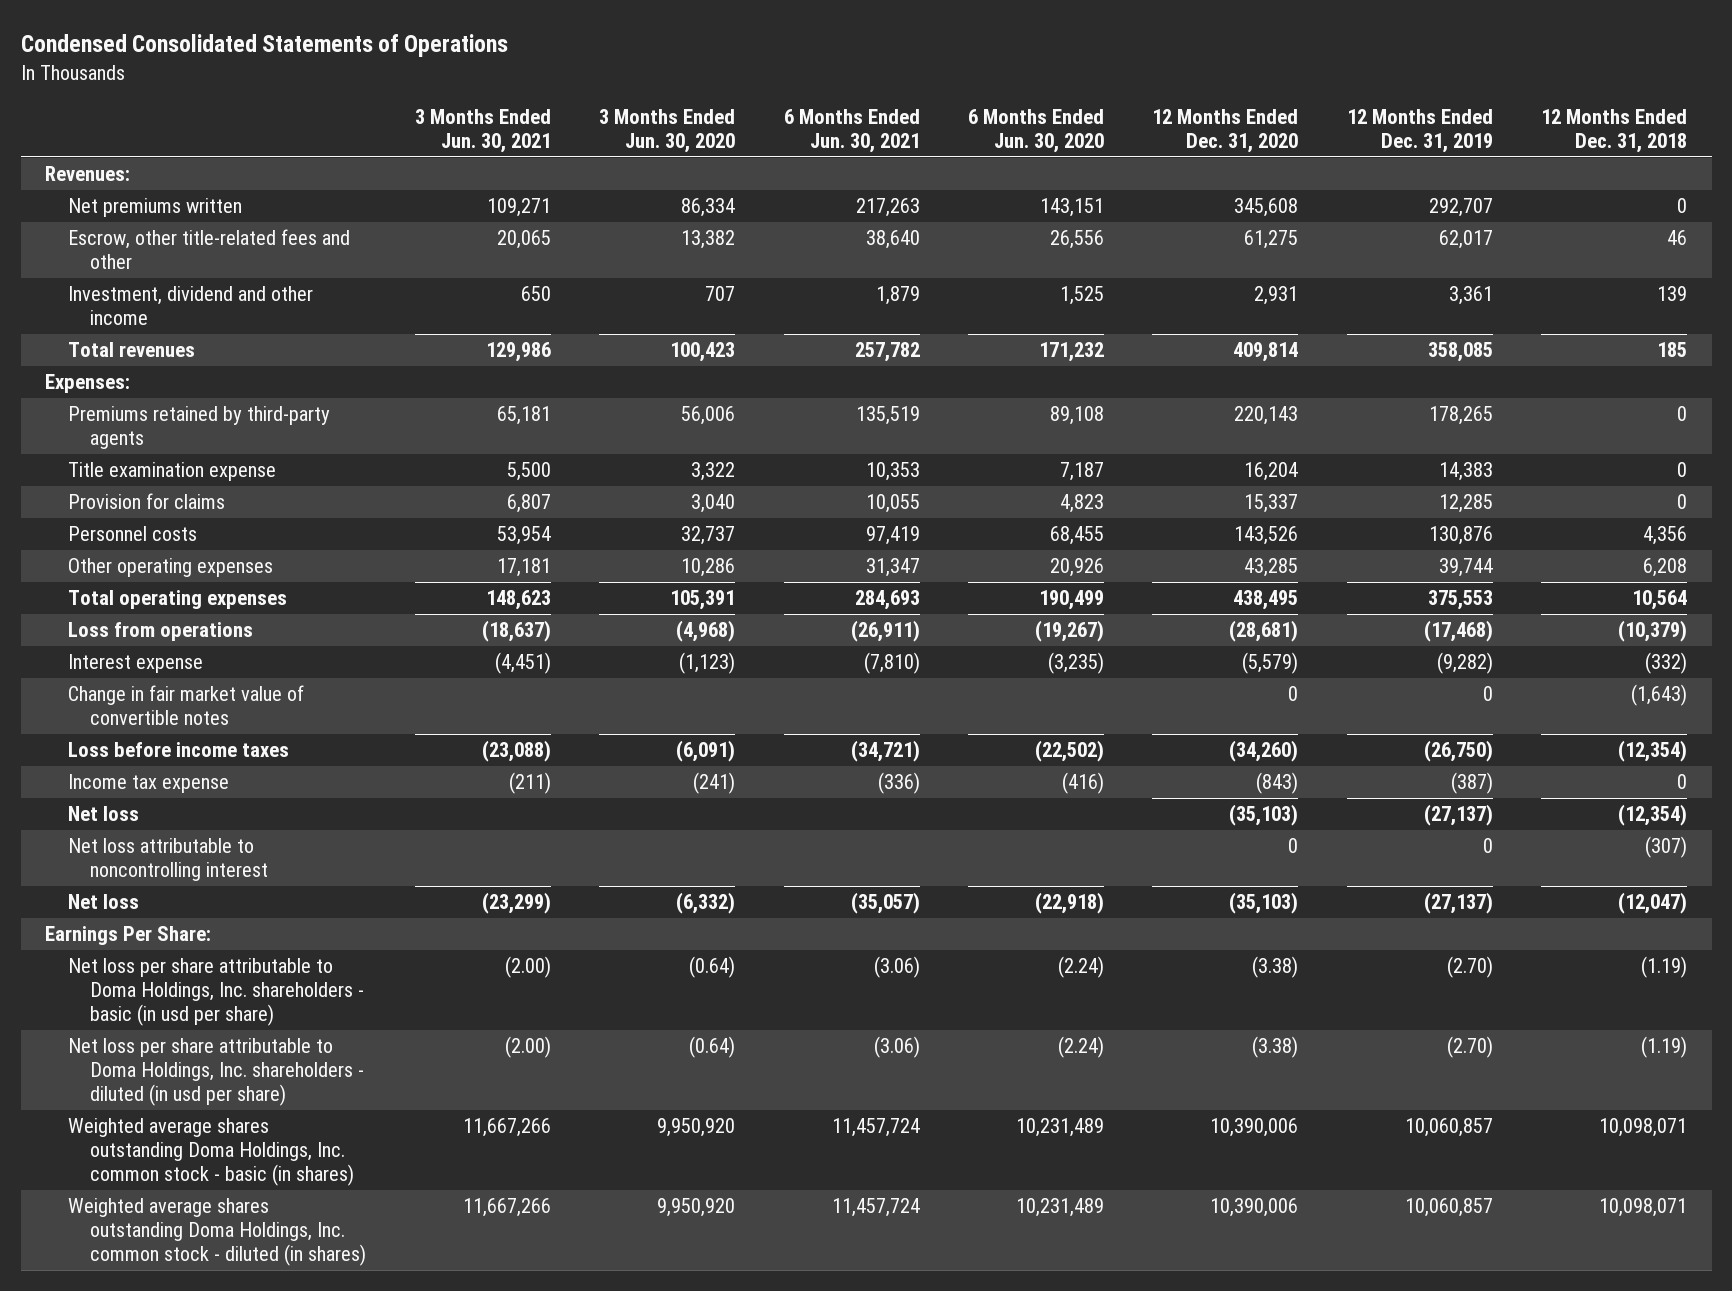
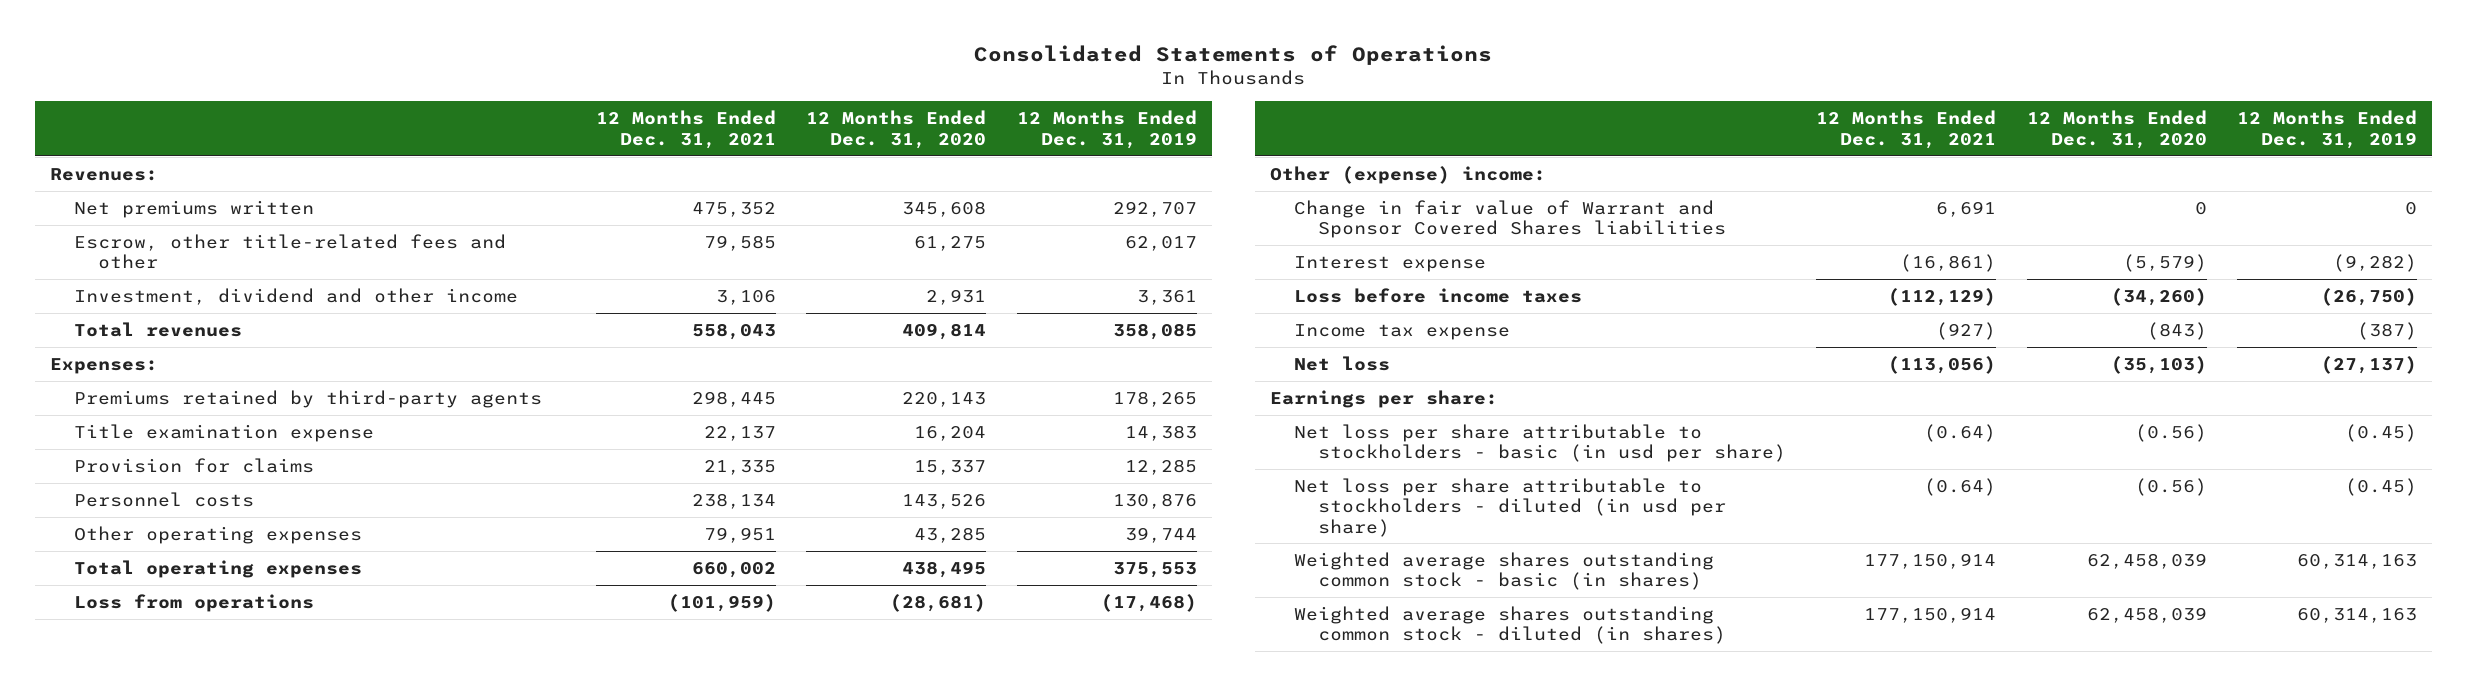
- Condensed Consolidated Statements of Operations
+ Consolidated Statements of Operations
- | 3 Months Ended Jun. 30, 2021 | 3 Months Ended Jun. 30, 2020 | 6 Months Ended Jun. 30, 2021 | 6 Months Ended Jun. 30, 2020 | 12 Months Ended Dec. 31, 2020 | 12 Months Ended Dec. 31, 2019 | 12 Months Ended Dec. 31, 2018
+ | 12 Months Ended Dec. 31, 2021 | 12 Months Ended Dec. 31, 2020 | 12 Months Ended Dec. 31, 2019
+ Other (expense) income:
+ Change in fair value of Warrant and Sponsor Covered Shares liabilities | 6,691 | 0 | 0
- Change in fair market value of convertible notes | | | | | 0 | 0 | (1,643)
- Net loss attributable to noncontrolling interest | | | | | 0 | 0 | (307)
- Net loss | (23,299) | (6,332) | (35,057) | (22,918) | (35,103) | (27,137) | (12,047)
- Earnings Per Share:
- Net loss per share attributable to Doma Holdings, Inc. shareholders - basic (in usd per share) | (2.00) | (0.64) | (3.06) | (2.24) | (3.38) | (2.70) | (1.19)
- Net loss per share attributable to Doma Holdings, Inc. shareholders - diluted (in usd per share) | (2.00) | (0.64) | (3.06) | (2.24) | (3.38) | (2.70) | (1.19)
- Weighted average shares outstanding Doma Holdings, Inc. common stock - basic (in shares) | 11,667,266 | 9,950,920 | 11,457,724 | 10,231,489 | 10,390,006 | 10,060,857 | 10,098,071
- Weighted average shares outstanding Doma Holdings, Inc. common stock - diluted (in shares) | 11,667,266 | 9,950,920 | 11,457,724 | 10,231,489 | 10,390,006 | 10,060,857 | 10,098,071
+ Earnings per share:
+ Net loss per share attributable to stockholders - basic (in usd per share) | (0.64) | (0.56) | (0.45)
+ Net loss per share attributable to stockholders - diluted (in usd per share) | (0.64) | (0.56) | (0.45)
+ Weighted average shares outstanding common stock - basic (in shares) | 177,150,914 | 62,458,039 | 60,314,163
+ Weighted average shares outstanding common stock - diluted (in shares) | 177,150,914 | 62,458,039 | 60,314,163

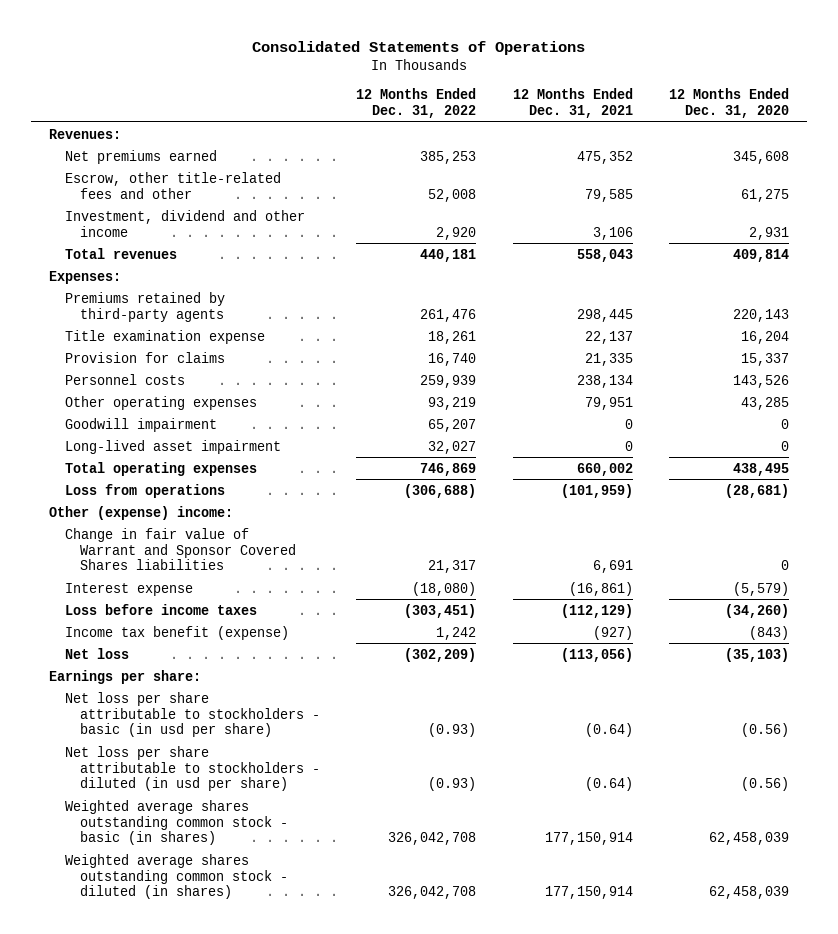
- | 12 Months Ended Dec. 31, 2021 | 12 Months Ended Dec. 31, 2020 | 12 Months Ended Dec. 31, 2019
+ | 12 Months Ended Dec. 31, 2022 | 12 Months Ended Dec. 31, 2021 | 12 Months Ended Dec. 31, 2020
- Net premiums written | 475,352 | 345,608 | 292,707
+ Net premiums earned | 385,253 | 475,352 | 345,608
+ Goodwill impairment | 65,207 | 0 | 0
+ Long-lived asset impairment | 32,027 | 0 | 0
- Income tax expense | (927) | (843) | (387)
+ Income tax benefit (expense) | 1,242 | (927) | (843)

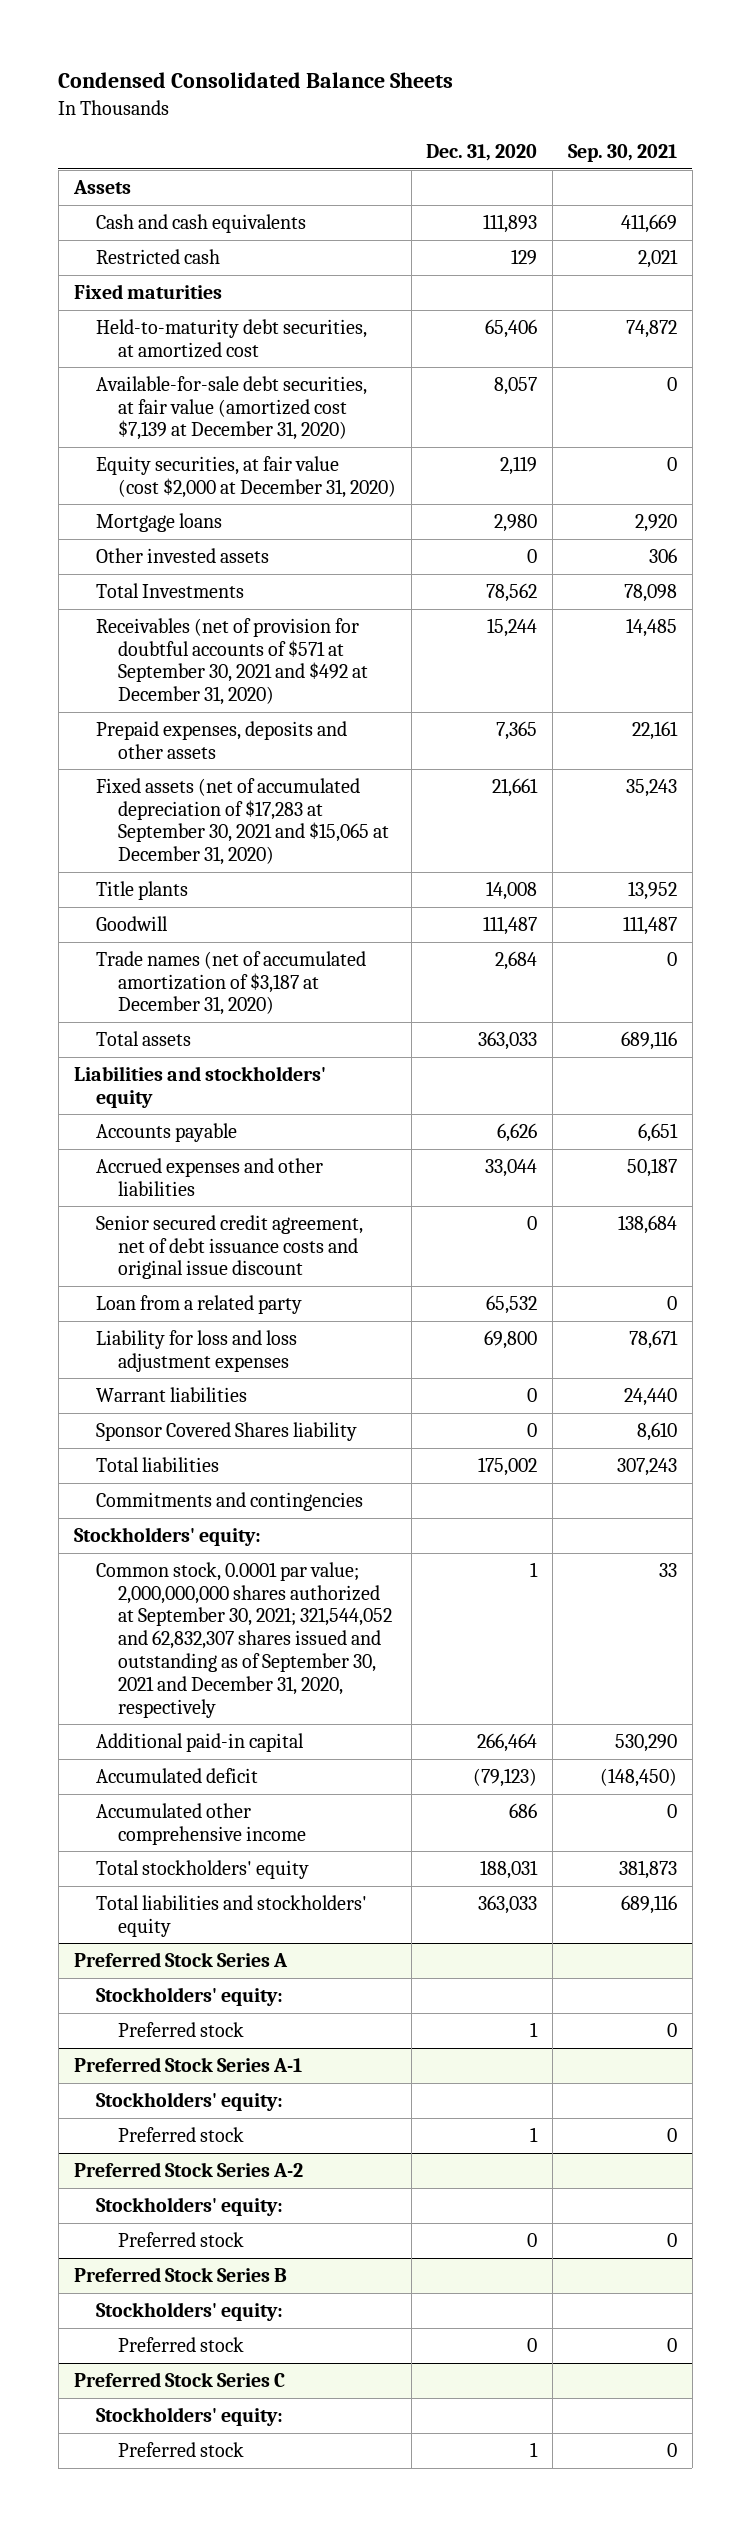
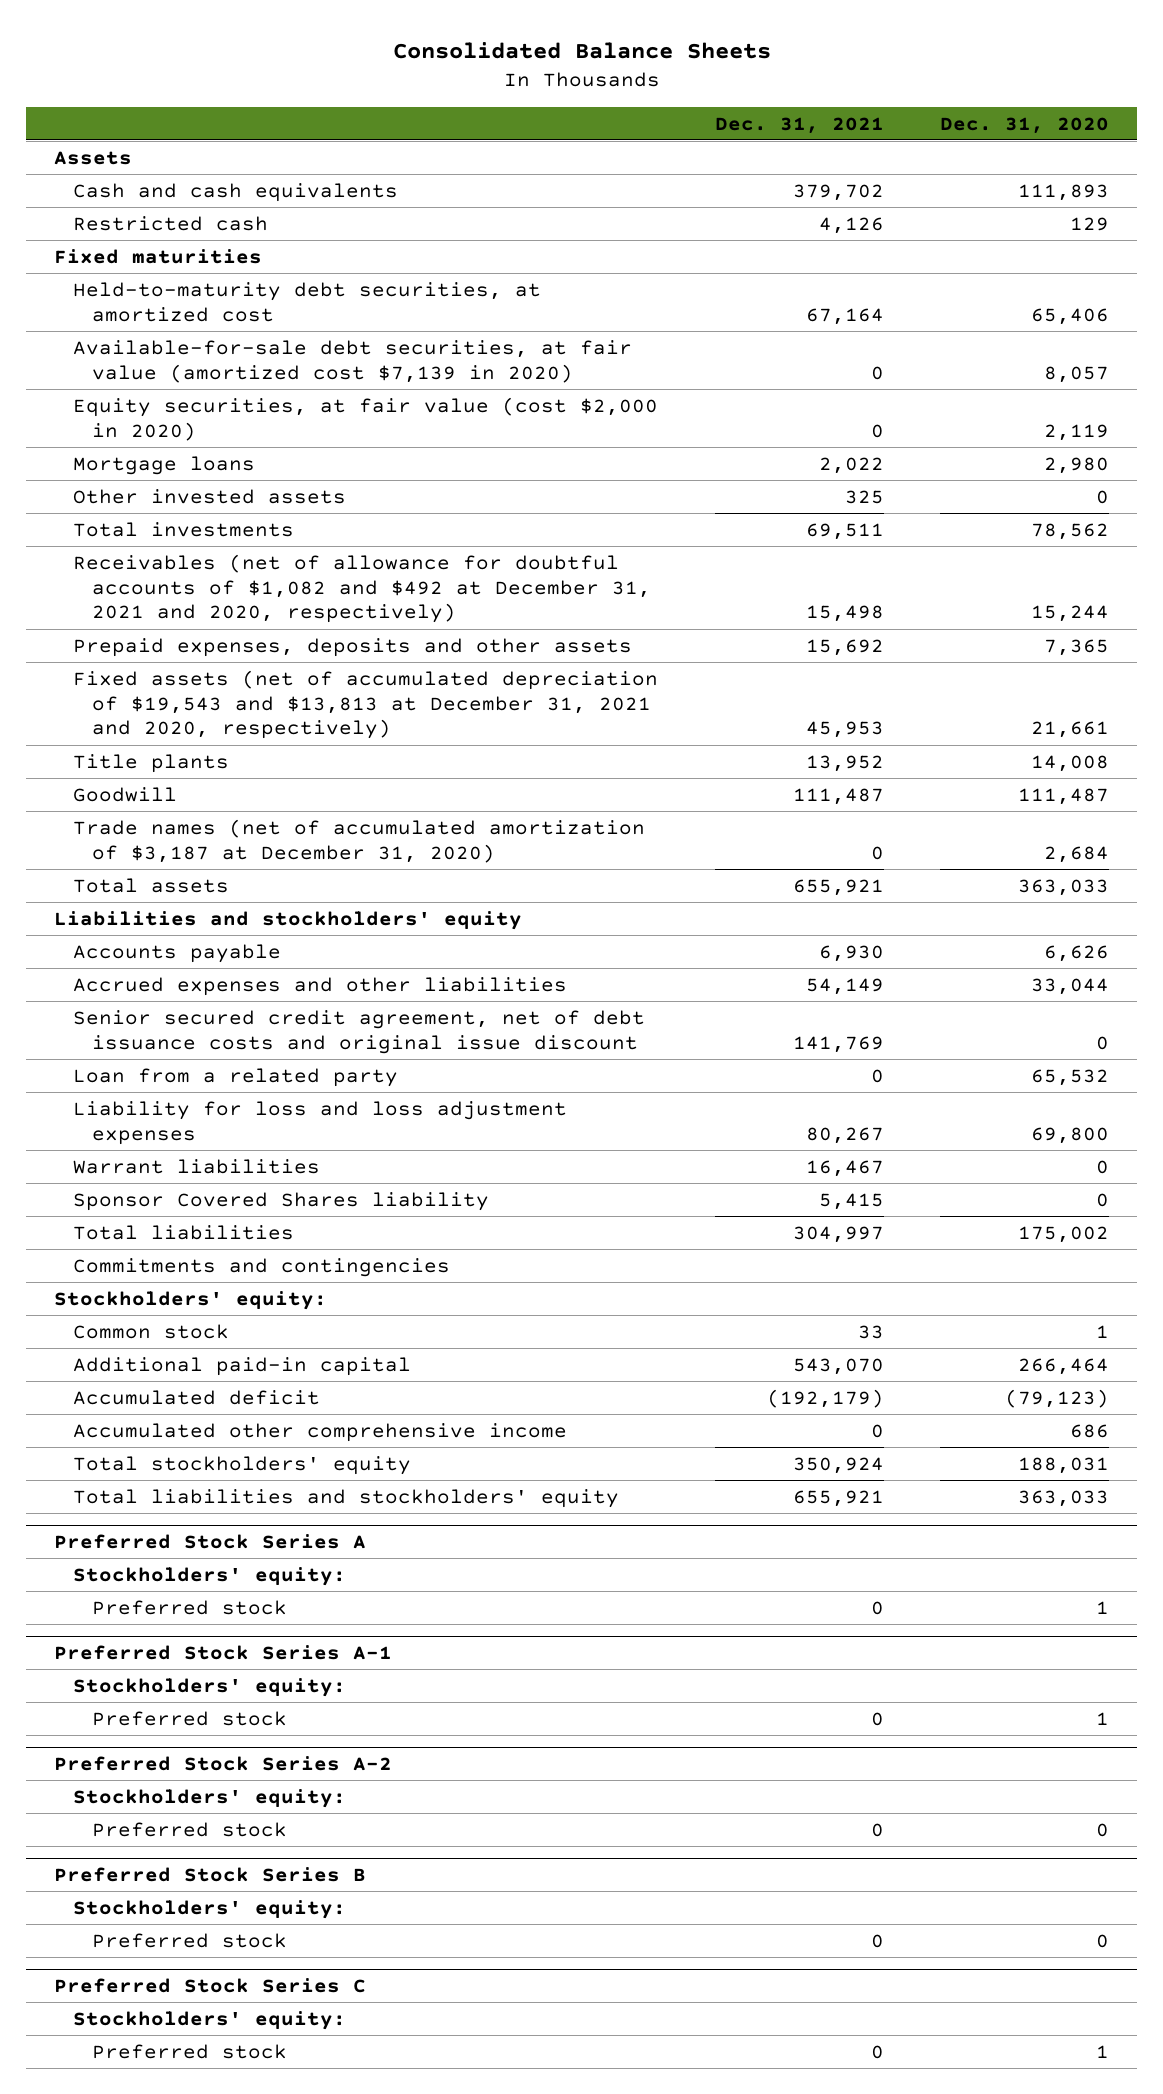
- Condensed Consolidated Balance Sheets
+ Consolidated Balance Sheets
- | Dec. 31, 2020 | Sep. 30, 2021
+ | Dec. 31, 2021 | Dec. 31, 2020
- Available-for-sale debt securities, at fair value (amortized cost $7,139 at December 31, 2020) | 8,057 | 0
- Equity securities, at fair value (cost $2,000 at December 31, 2020) | 2,119 | 0
+ Available-for-sale debt securities, at fair value (amortized cost $7,139 in 2020) | 0 | 8,057
+ Equity securities, at fair value (cost $2,000 in 2020) | 0 | 2,119
- Total Investments | 78,562 | 78,098
- Receivables (net of provision for doubtful accounts of $571 at September 30, 2021 and $492 at December 31, 2020) | 15,244 | 14,485
+ Total investments | 69,511 | 78,562
+ Receivables (net of allowance for doubtful accounts of $1,082 and $492 at December 31, 2021 and 2020, respectively) | 15,498 | 15,244
- Fixed assets (net of accumulated depreciation of $17,283 at September 30, 2021 and $15,065 at December 31, 2020) | 21,661 | 35,243
+ Fixed assets (net of accumulated depreciation of $19,543 and $13,813 at December 31, 2021 and 2020, respectively) | 45,953 | 21,661
- Common stock, 0.0001 par value; 2,000,000,000 shares authorized at September 30, 2021; 321,544,052 and 62,832,307 shares issued and outstanding as of September 30, 2021 and December 31, 2020, respectively | 1 | 33
+ Common stock | 33 | 1

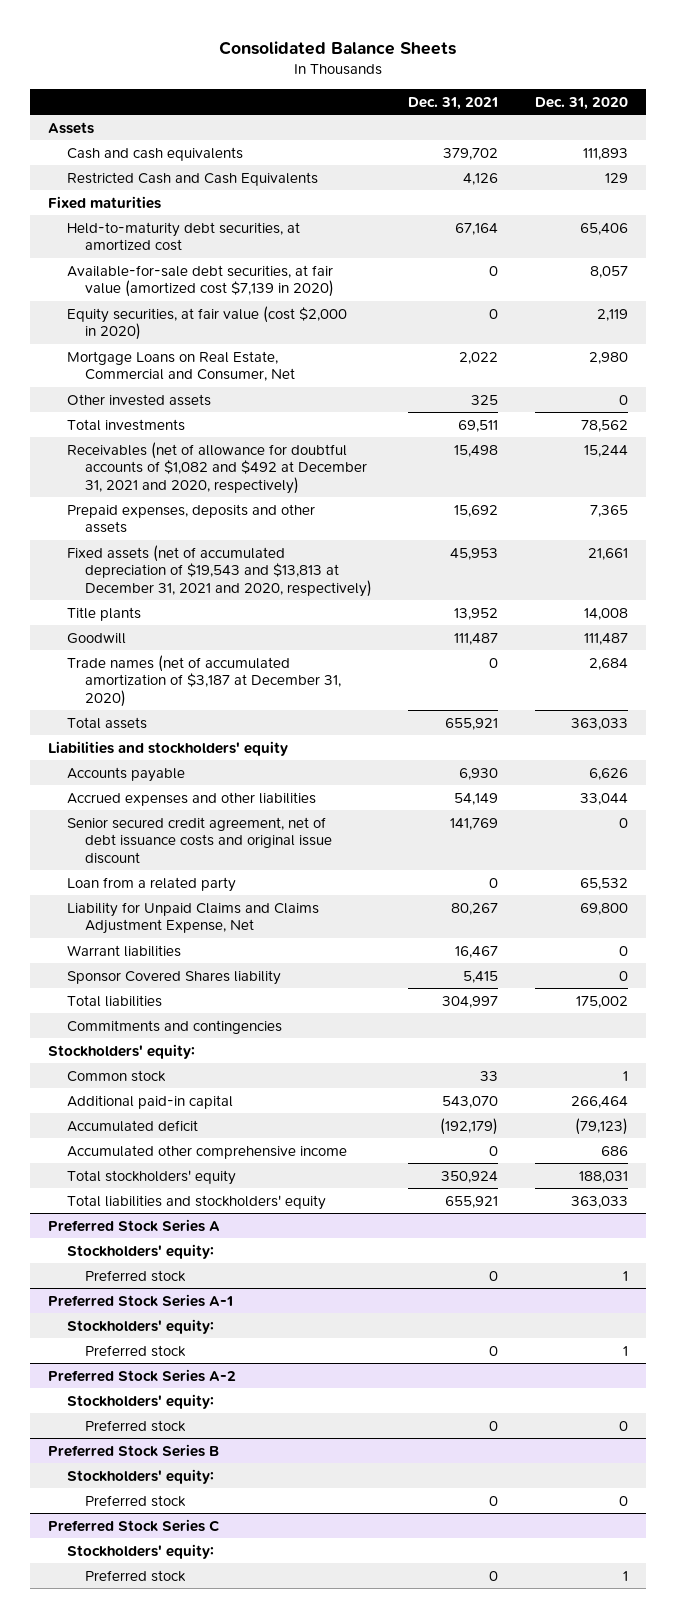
- Restricted cash | 4,126 | 129
+ Restricted Cash and Cash Equivalents | 4,126 | 129
- Mortgage loans | 2,022 | 2,980
+ Mortgage Loans on Real Estate, Commercial and Consumer, Net | 2,022 | 2,980
- Liability for loss and loss adjustment expenses | 80,267 | 69,800
+ Liability for Unpaid Claims and Claims Adjustment Expense, Net | 80,267 | 69,800

